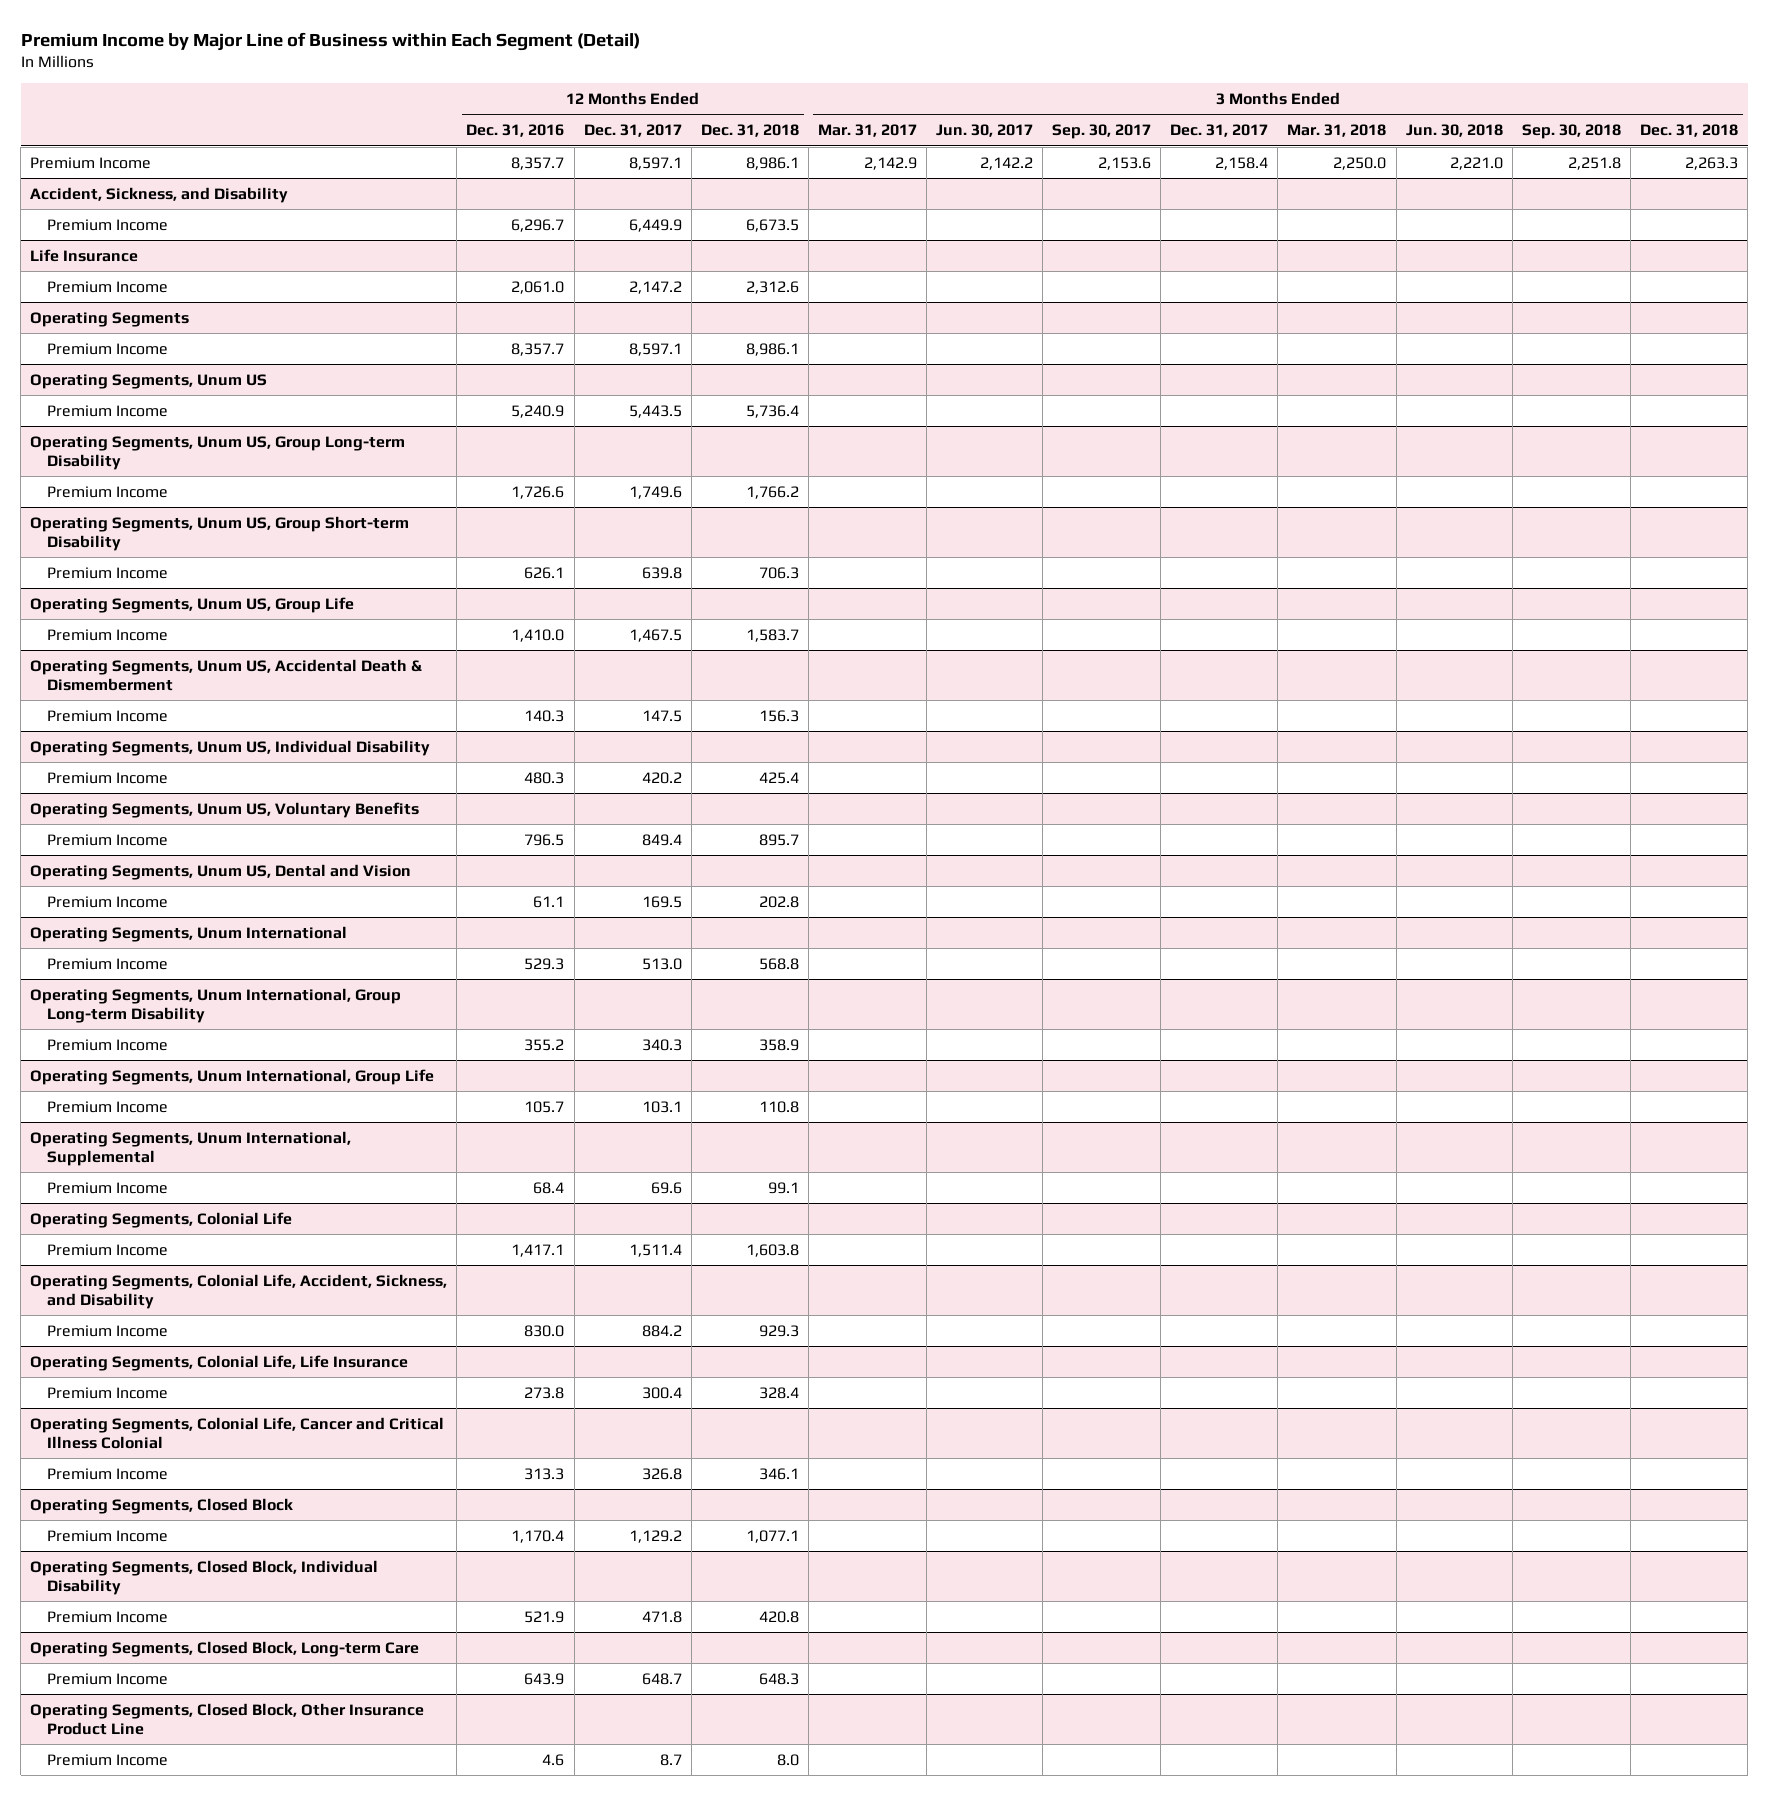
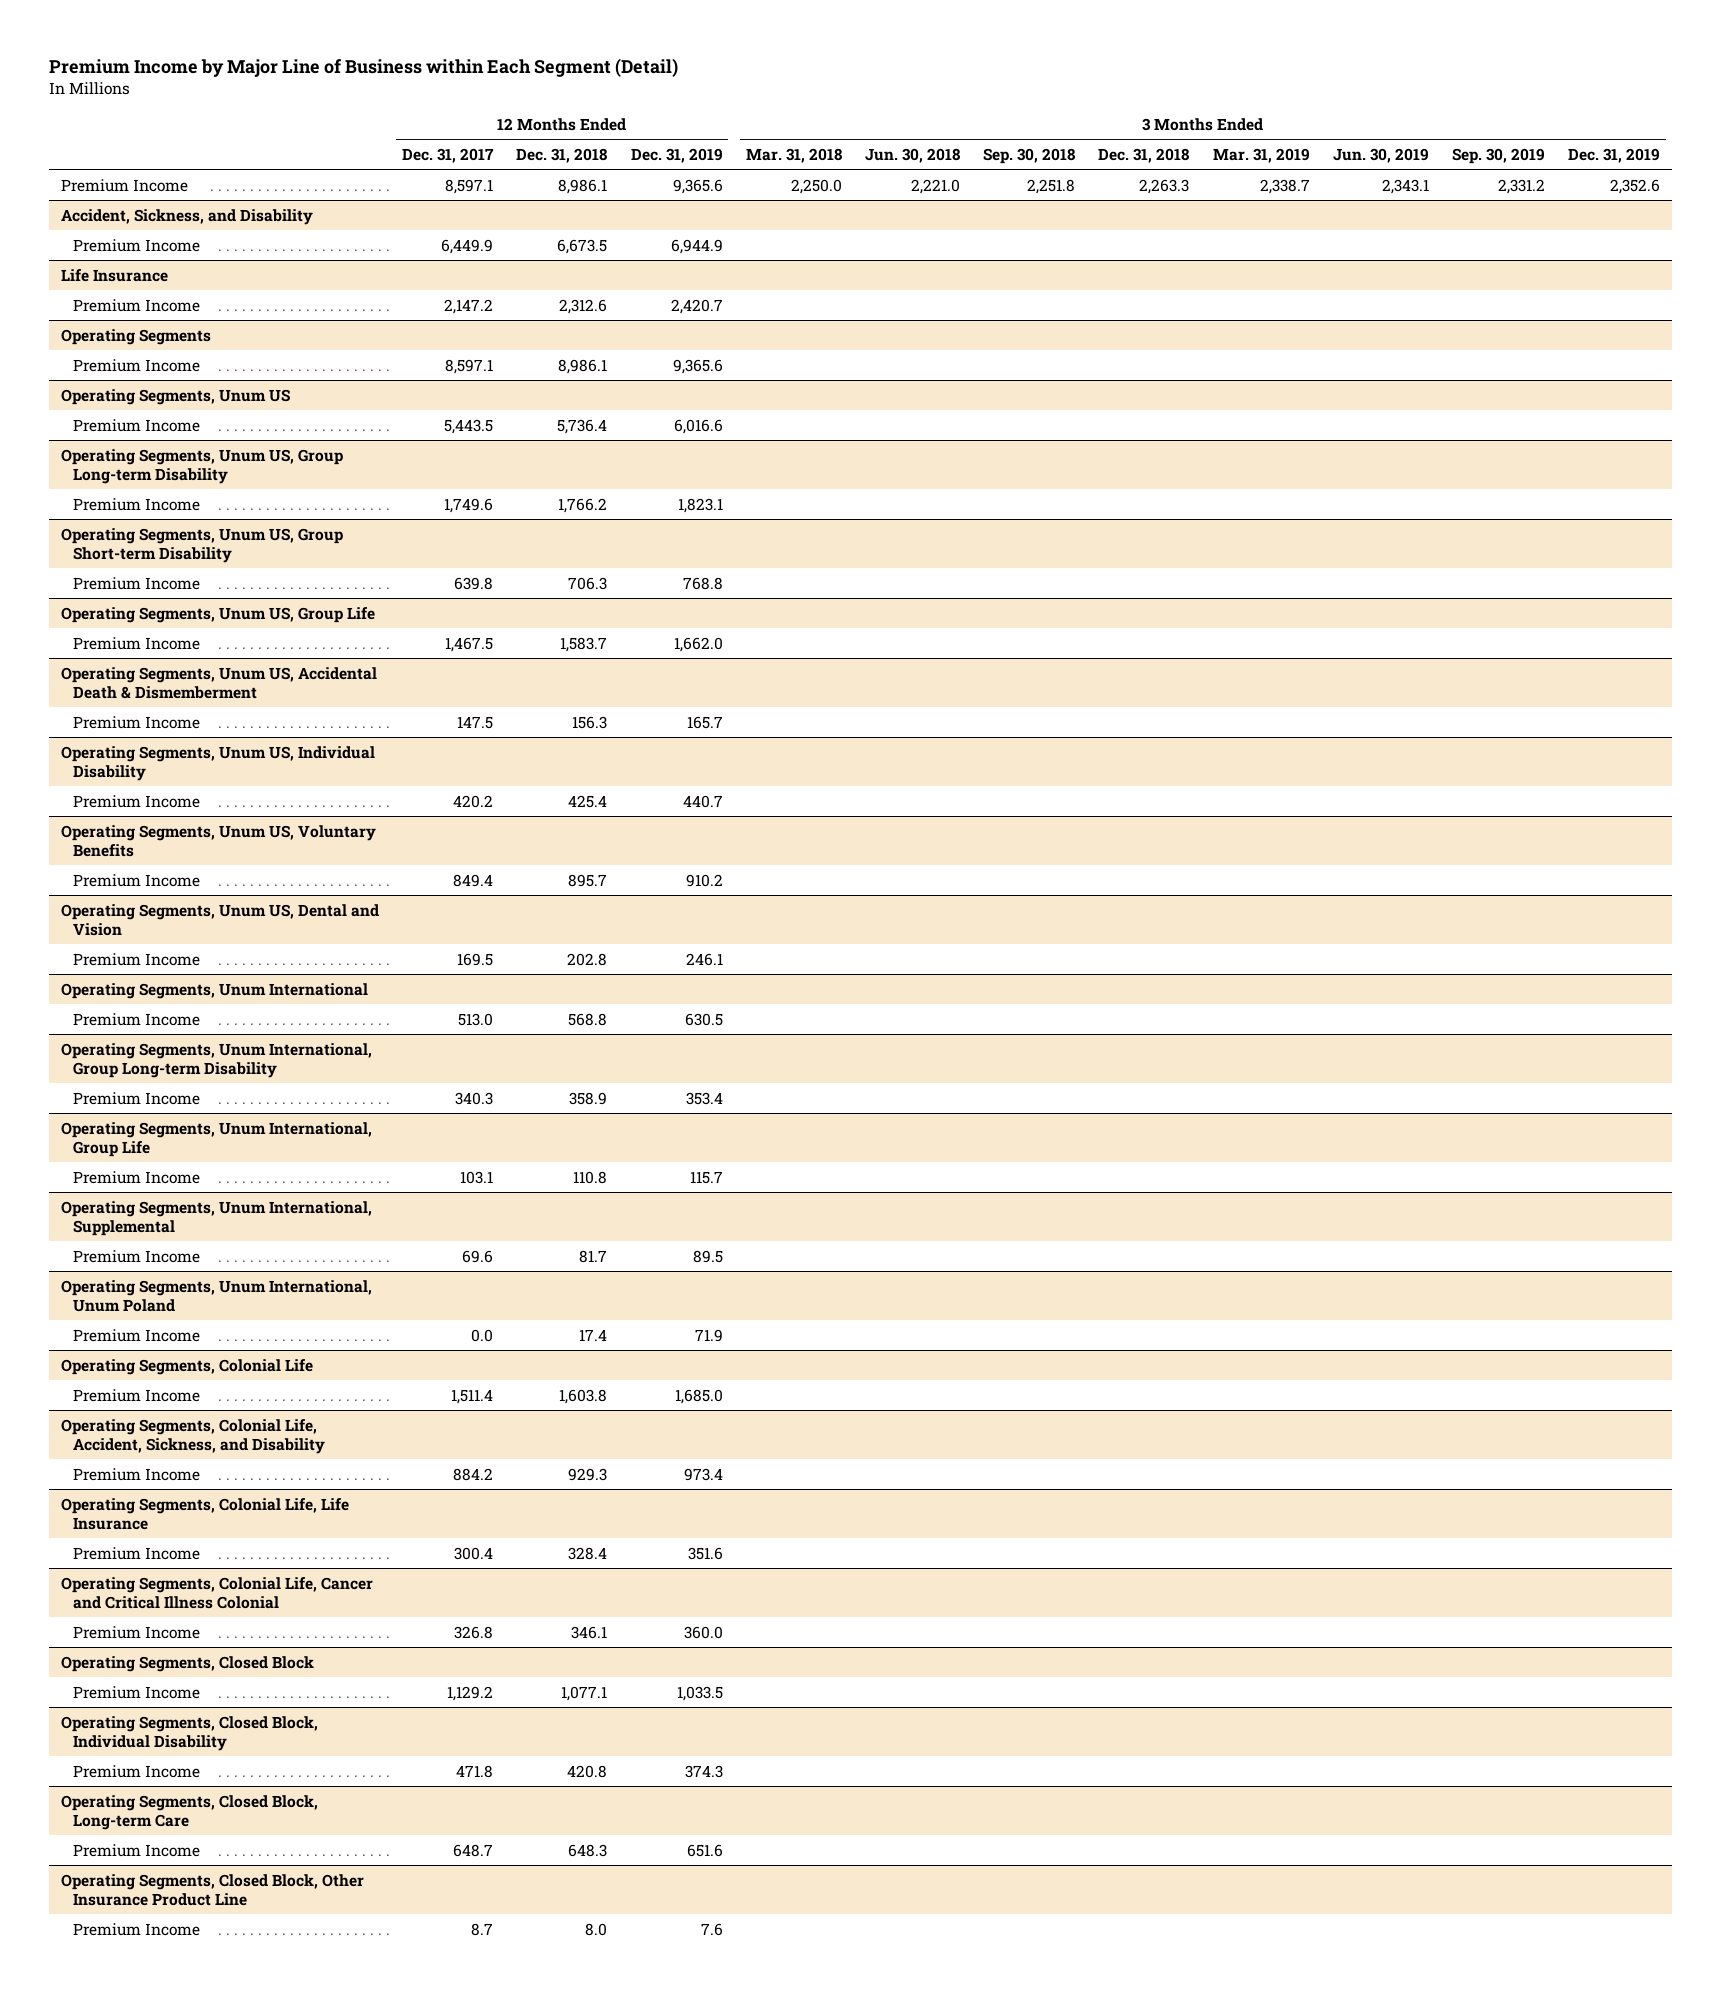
- | 12 Months Ended Dec. 31, 2016 | 12 Months Ended Dec. 31, 2017 | 12 Months Ended Dec. 31, 2018 | 3 Months Ended Mar. 31, 2017 | 3 Months Ended Jun. 30, 2017 | 3 Months Ended Sep. 30, 2017 | 3 Months Ended Dec. 31, 2017 | 3 Months Ended Mar. 31, 2018 | 3 Months Ended Jun. 30, 2018 | 3 Months Ended Sep. 30, 2018 | 3 Months Ended Dec. 31, 2018
+ | 12 Months Ended Dec. 31, 2017 | 12 Months Ended Dec. 31, 2018 | 12 Months Ended Dec. 31, 2019 | 3 Months Ended Mar. 31, 2018 | 3 Months Ended Jun. 30, 2018 | 3 Months Ended Sep. 30, 2018 | 3 Months Ended Dec. 31, 2018 | 3 Months Ended Mar. 31, 2019 | 3 Months Ended Jun. 30, 2019 | 3 Months Ended Sep. 30, 2019 | 3 Months Ended Dec. 31, 2019
@ Operating Segments, Unum International, Supplemental
- Premium Income | 68.4 | 69.6 | 99.1 | | | | | | | |
+ Premium Income | 69.6 | 81.7 | 89.5 | | | | | | | |
+ Operating Segments, Unum International, Unum Poland
+ Premium Income | 0.0 | 17.4 | 71.9 | | | | | | | |

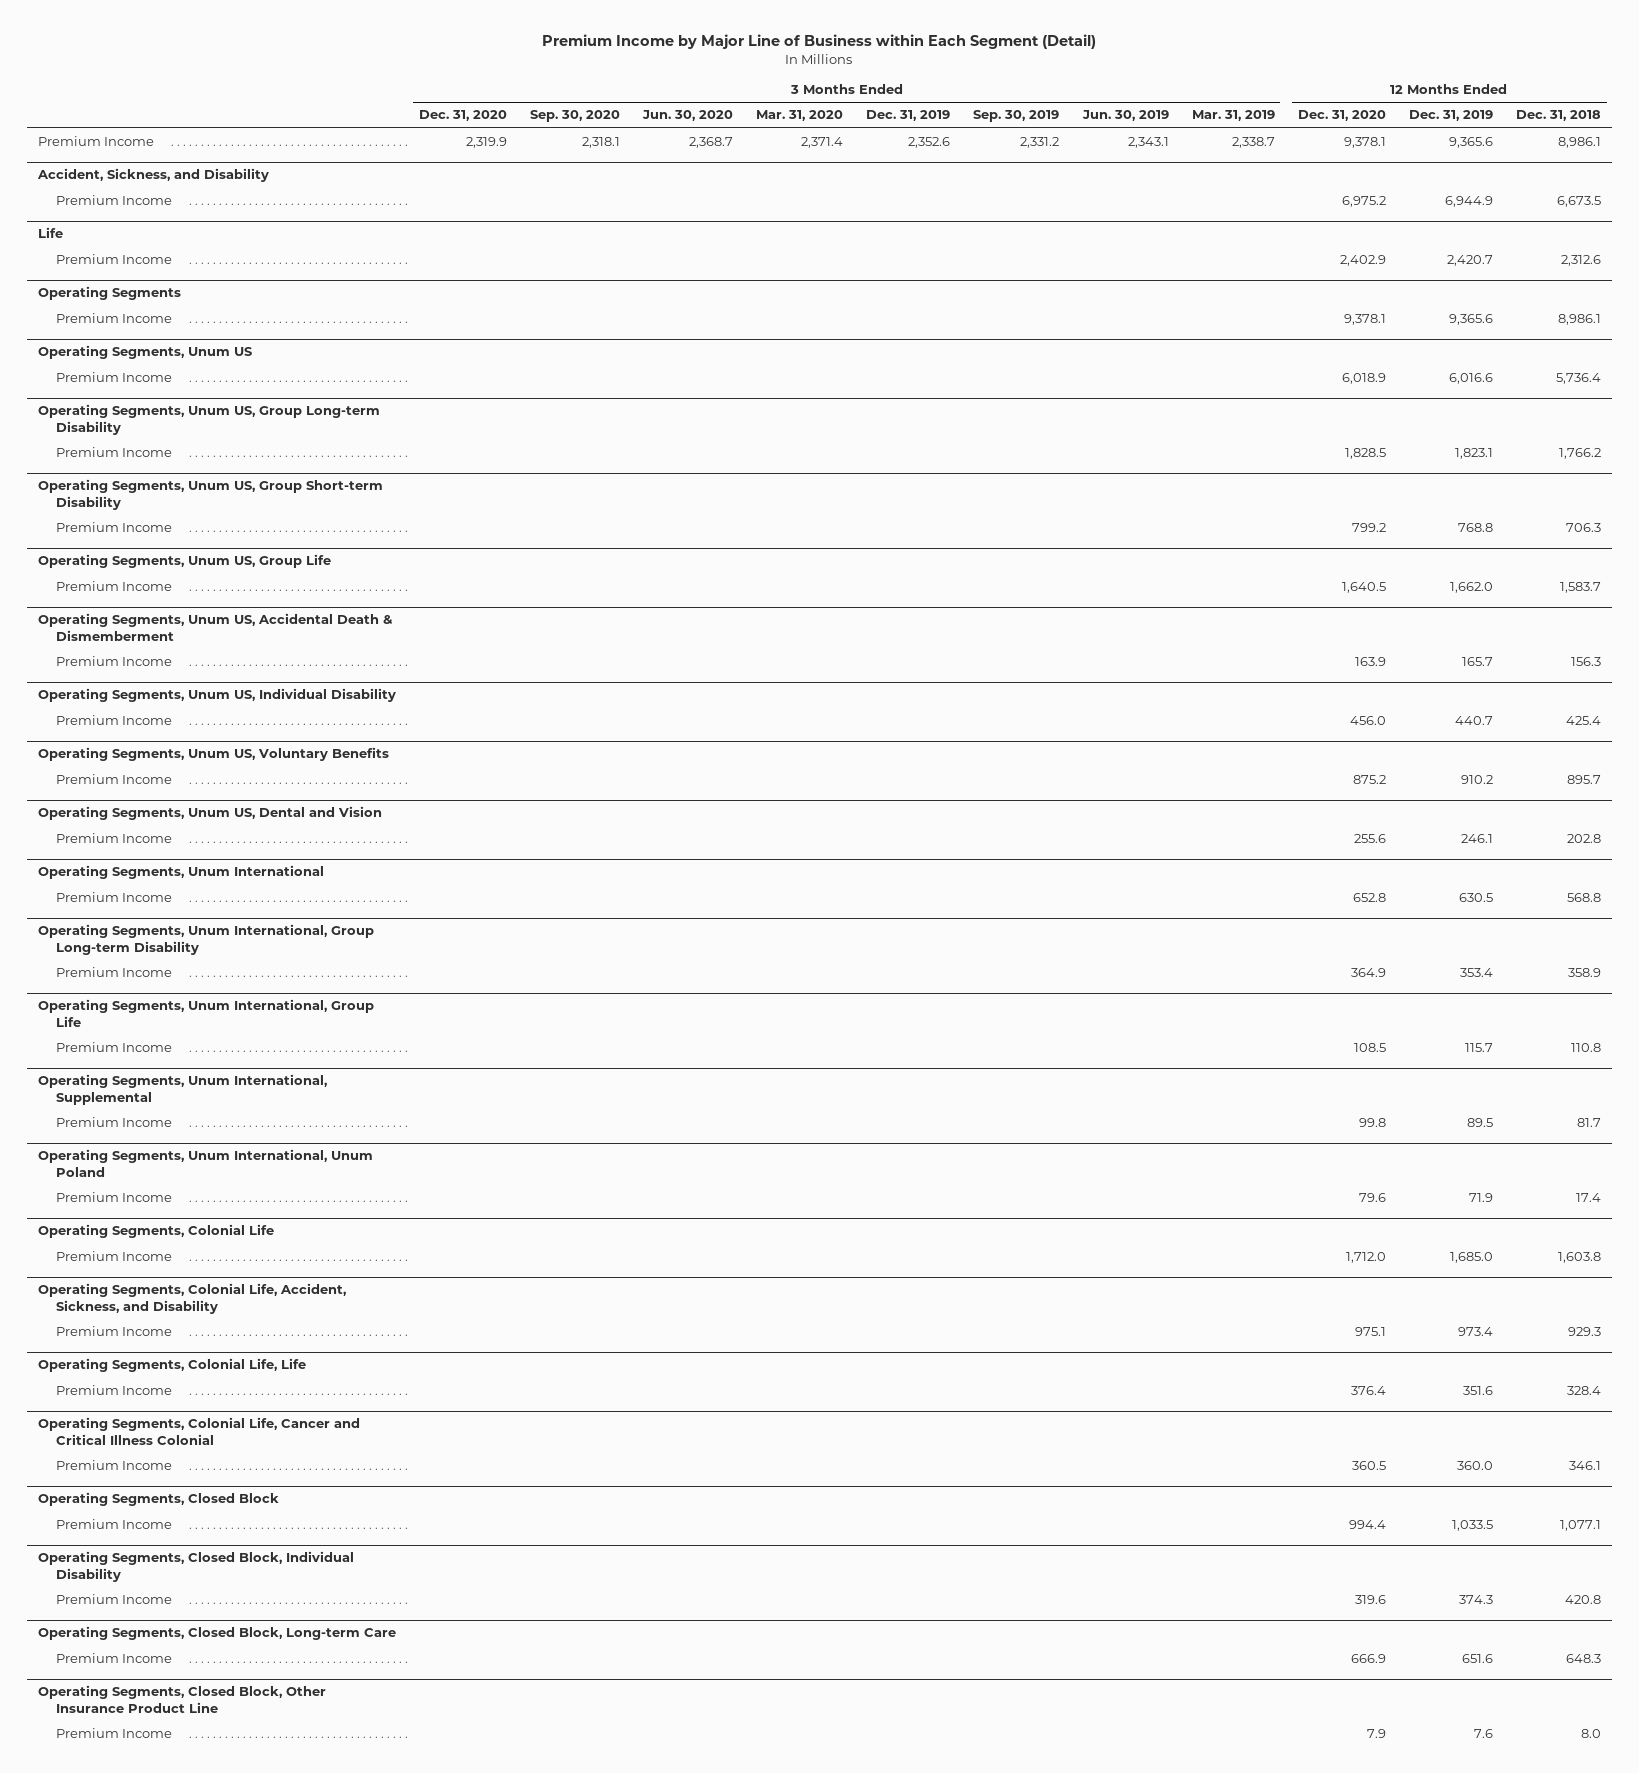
- | 12 Months Ended Dec. 31, 2017 | 12 Months Ended Dec. 31, 2018 | 12 Months Ended Dec. 31, 2019 | 3 Months Ended Mar. 31, 2018 | 3 Months Ended Jun. 30, 2018 | 3 Months Ended Sep. 30, 2018 | 3 Months Ended Dec. 31, 2018 | 3 Months Ended Mar. 31, 2019 | 3 Months Ended Jun. 30, 2019 | 3 Months Ended Sep. 30, 2019 | 3 Months Ended Dec. 31, 2019
+ | 3 Months Ended Dec. 31, 2020 | 3 Months Ended Sep. 30, 2020 | 3 Months Ended Jun. 30, 2020 | 3 Months Ended Mar. 31, 2020 | 3 Months Ended Dec. 31, 2019 | 3 Months Ended Sep. 30, 2019 | 3 Months Ended Jun. 30, 2019 | 3 Months Ended Mar. 31, 2019 | 12 Months Ended Dec. 31, 2020 | 12 Months Ended Dec. 31, 2019 | 12 Months Ended Dec. 31, 2018
- Life Insurance
+ Life
- Operating Segments, Colonial Life, Life Insurance
+ Operating Segments, Colonial Life, Life

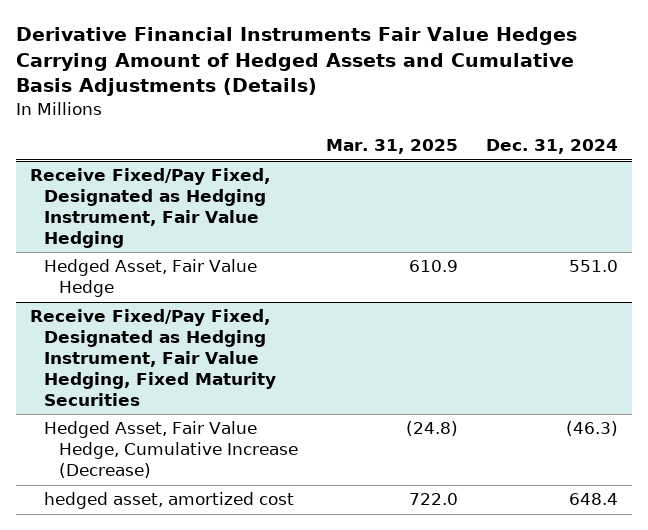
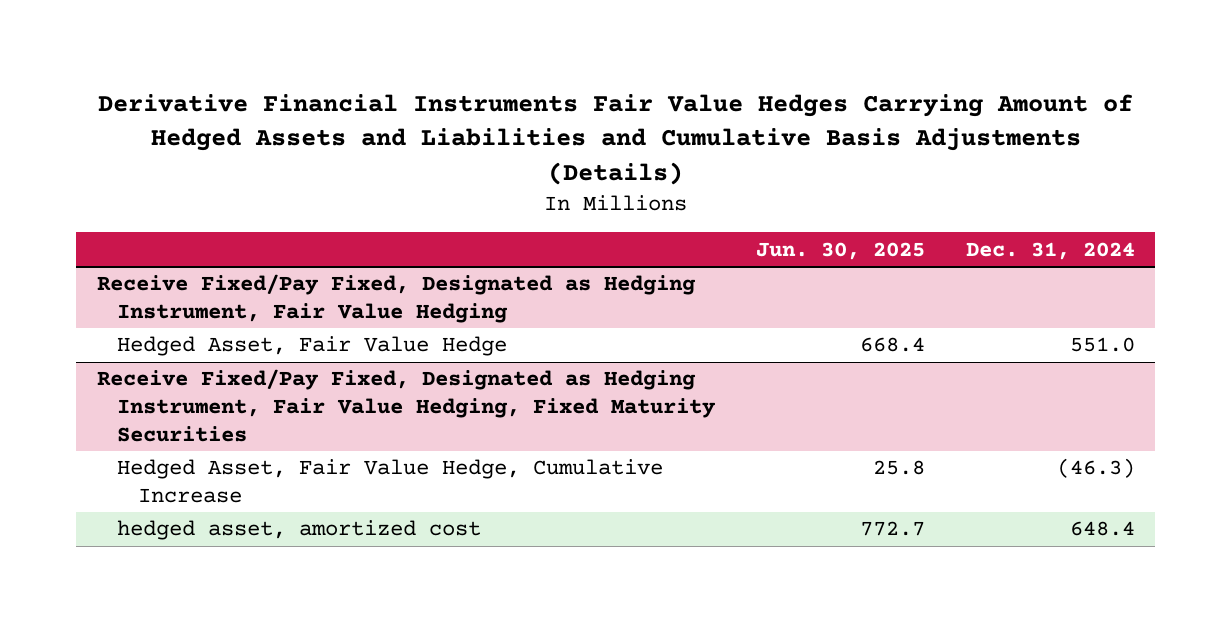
- Derivative Financial Instruments Fair Value Hedges Carrying Amount of Hedged Assets and Cumulative Basis Adjustments (Details)
+ Derivative Financial Instruments Fair Value Hedges Carrying Amount of Hedged Assets and Liabilities and Cumulative Basis Adjustments (Details)
- | Mar. 31, 2025 | Dec. 31, 2024
+ | Jun. 30, 2025 | Dec. 31, 2024
@ Receive Fixed/Pay Fixed, Designated as Hedging Instrument, Fair Value Hedging, Fixed Maturity Securities
- Hedged Asset, Fair Value Hedge, Cumulative Increase (Decrease) | (24.8) | (46.3)
+ Hedged Asset, Fair Value Hedge, Cumulative Increase | 25.8 | (46.3)

